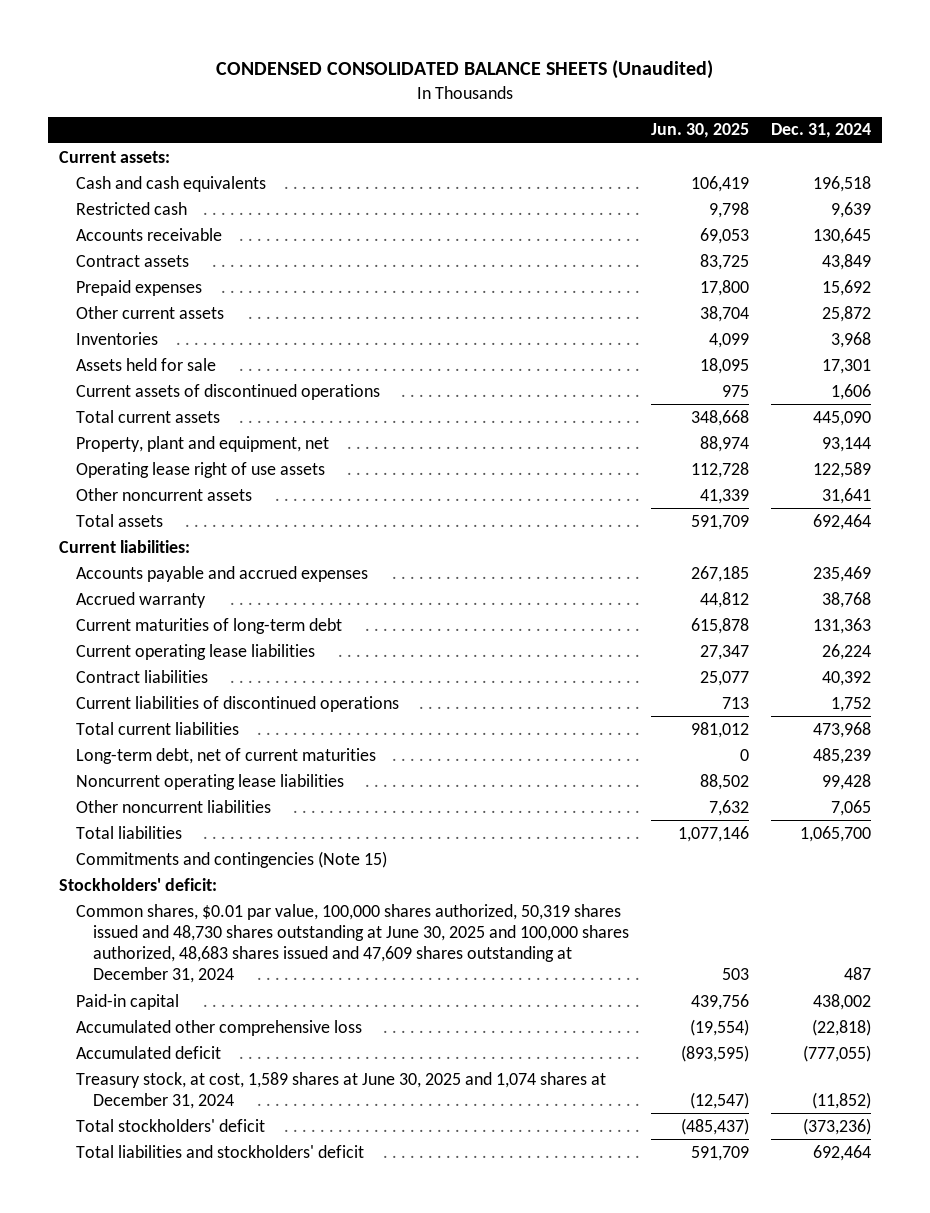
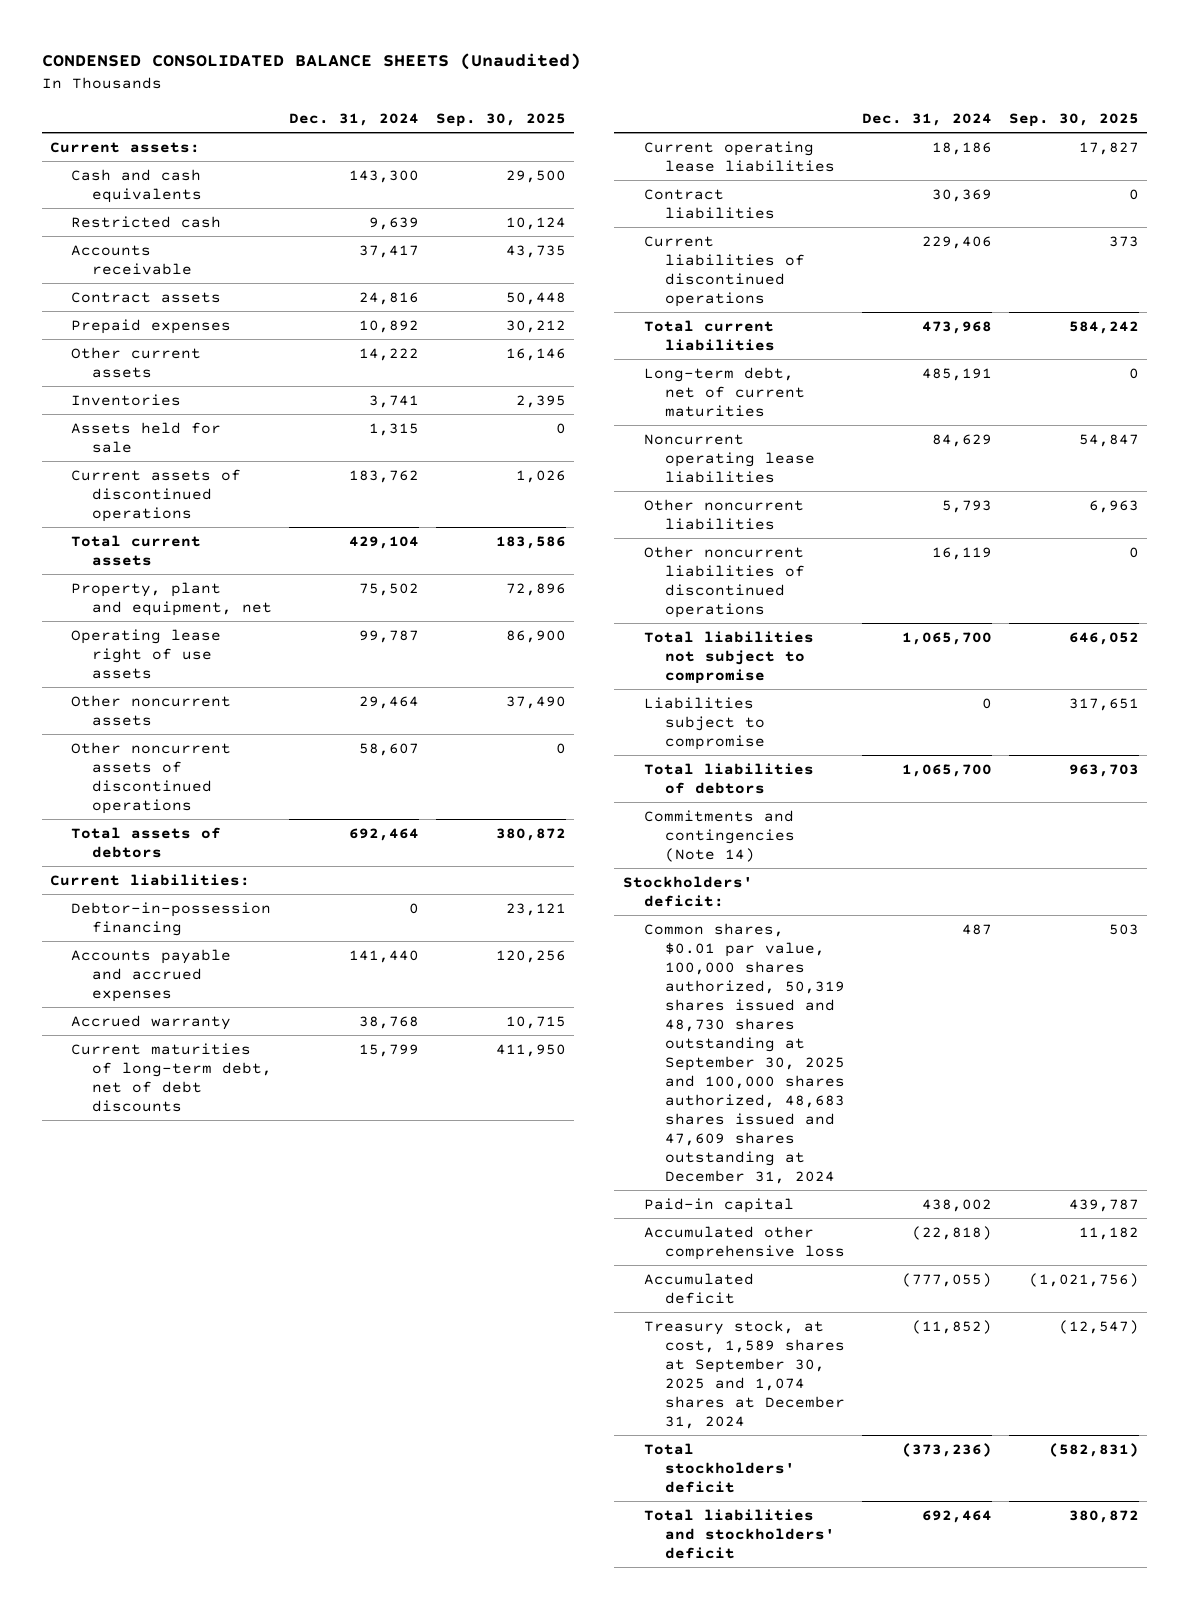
- | Jun. 30, 2025 | Dec. 31, 2024
+ | Dec. 31, 2024 | Sep. 30, 2025
- Cash and cash equivalents | 106,419 | 196,518
+ Cash and cash equivalents | 143,300 | 29,500
- Accounts receivable | 69,053 | 130,645
- Contract assets | 83,725 | 43,849
- Prepaid expenses | 17,800 | 15,692
- Other current assets | 38,704 | 25,872
- Inventories | 4,099 | 3,968
- Assets held for sale | 18,095 | 17,301
- Current assets of discontinued operations | 975 | 1,606
- Total current assets | 348,668 | 445,090
- Property, plant and equipment, net | 88,974 | 93,144
- Operating lease right of use assets | 112,728 | 122,589
- Other noncurrent assets | 41,339 | 31,641
- Total assets | 591,709 | 692,464
+ Accounts receivable | 37,417 | 43,735
+ Contract assets | 24,816 | 50,448
+ Prepaid expenses | 10,892 | 30,212
+ Other current assets | 14,222 | 16,146
+ Inventories | 3,741 | 2,395
+ Assets held for sale | 1,315 | 0
+ Current assets of discontinued operations | 183,762 | 1,026
+ Total current assets | 429,104 | 183,586
+ Property, plant and equipment, net | 75,502 | 72,896
+ Operating lease right of use assets | 99,787 | 86,900
+ Other noncurrent assets | 29,464 | 37,490
+ Other noncurrent assets of discontinued operations | 58,607 | 0
+ Total assets of debtors | 692,464 | 380,872
- Accounts payable and accrued expenses | 267,185 | 235,469
+ Debtor-in-possession financing | 0 | 23,121
+ Accounts payable and accrued expenses | 141,440 | 120,256
- Current maturities of long-term debt | 615,878 | 131,363
- Current operating lease liabilities | 27,347 | 26,224
- Contract liabilities | 25,077 | 40,392
- Current liabilities of discontinued operations | 713 | 1,752
+ Current maturities of long-term debt, net of debt discounts | 15,799 | 411,950
+ Current operating lease liabilities | 18,186 | 17,827
+ Contract liabilities | 30,369 | 0
+ Current liabilities of discontinued operations | 229,406 | 373
- Long-term debt, net of current maturities | 0 | 485,239
- Noncurrent operating lease liabilities | 88,502 | 99,428
- Other noncurrent liabilities | 7,632 | 7,065
- Total liabilities | 1,077,146 | 1,065,700
- Commitments and contingencies (Note 15)
+ Long-term debt, net of current maturities | 485,191 | 0
+ Noncurrent operating lease liabilities | 84,629 | 54,847
+ Other noncurrent liabilities | 5,793 | 6,963
+ Other noncurrent liabilities of discontinued operations | 16,119 | 0
+ Total liabilities not subject to compromise | 1,065,700 | 646,052
+ Liabilities subject to compromise | 0 | 317,651
+ Total liabilities of debtors | 1,065,700 | 963,703
+ Commitments and contingencies (Note 14)
- Common shares, $0.01 par value, 100,000 shares authorized, 50,319 shares issued and 48,730 shares outstanding at June 30, 2025 and 100,000 shares authorized, 48,683 shares issued and 47,609 shares outstanding at December 31, 2024 | 503 | 487
+ Common shares, $0.01 par value, 100,000 shares authorized, 50,319 shares issued and 48,730 shares outstanding at September 30, 2025 and 100,000 shares authorized, 48,683 shares issued and 47,609 shares outstanding at December 31, 2024 | 487 | 503
- Treasury stock, at cost, 1,589 shares at June 30, 2025 and 1,074 shares at December 31, 2024 | (12,547) | (11,852)
+ Treasury stock, at cost, 1,589 shares at September 30, 2025 and 1,074 shares at December 31, 2024 | (11,852) | (12,547)

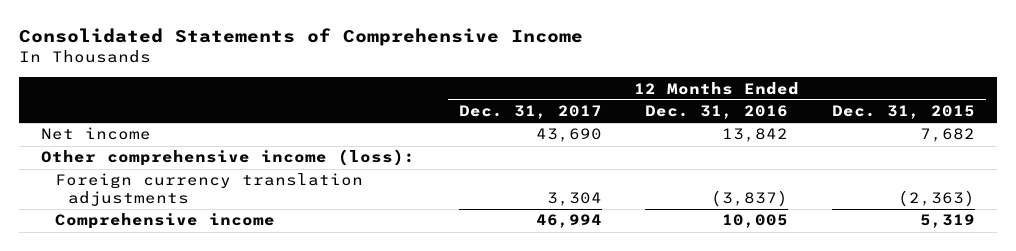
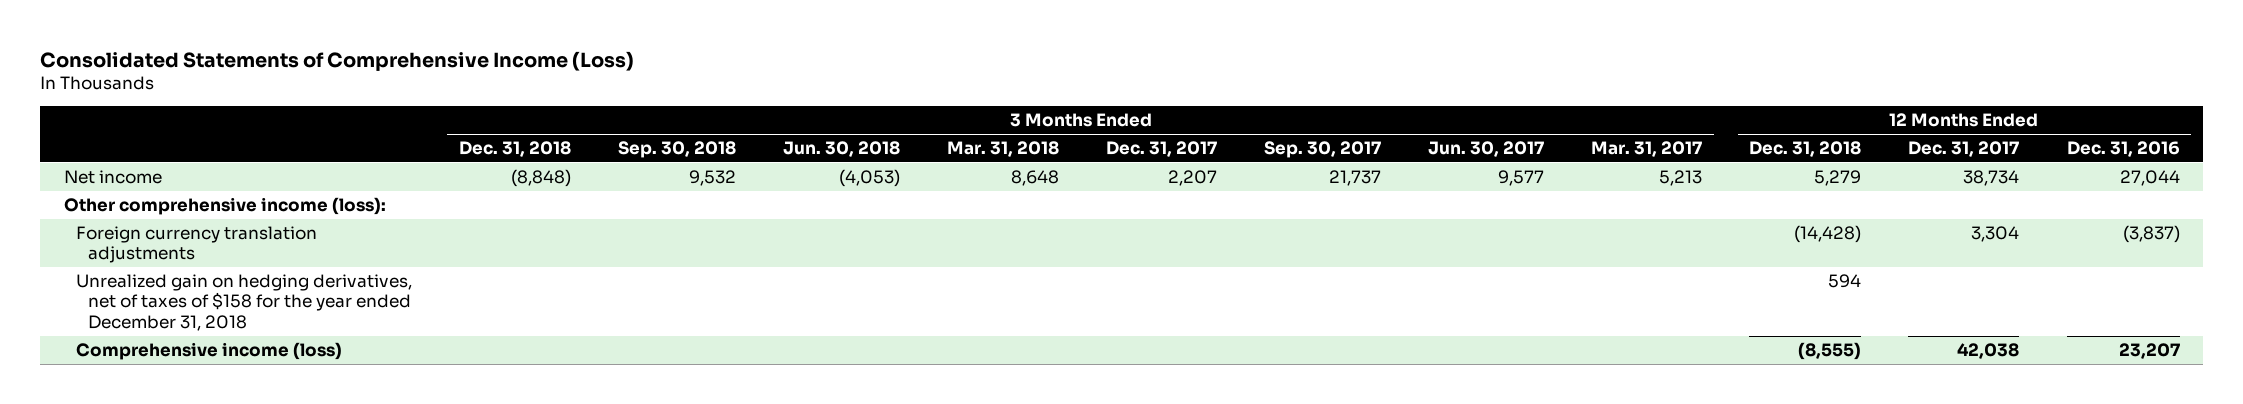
- Consolidated Statements of Comprehensive Income
+ Consolidated Statements of Comprehensive Income (Loss)
- | 12 Months Ended Dec. 31, 2017 | 12 Months Ended Dec. 31, 2016 | 12 Months Ended Dec. 31, 2015
+ | 3 Months Ended Dec. 31, 2018 | 3 Months Ended Sep. 30, 2018 | 3 Months Ended Jun. 30, 2018 | 3 Months Ended Mar. 31, 2018 | 3 Months Ended Dec. 31, 2017 | 3 Months Ended Sep. 30, 2017 | 3 Months Ended Jun. 30, 2017 | 3 Months Ended Mar. 31, 2017 | 12 Months Ended Dec. 31, 2018 | 12 Months Ended Dec. 31, 2017 | 12 Months Ended Dec. 31, 2016
- Net income | 43,690 | 13,842 | 7,682
+ Net income | (8,848) | 9,532 | (4,053) | 8,648 | 2,207 | 21,737 | 9,577 | 5,213 | 5,279 | 38,734 | 27,044
- Comprehensive income | 46,994 | 10,005 | 5,319
+ Unrealized gain on hedging derivatives, net of taxes of $158 for the year ended December 31, 2018 | | | | | | | | | 594 | |
+ Comprehensive income (loss) | | | | | | | | | (8,555) | 42,038 | 23,207

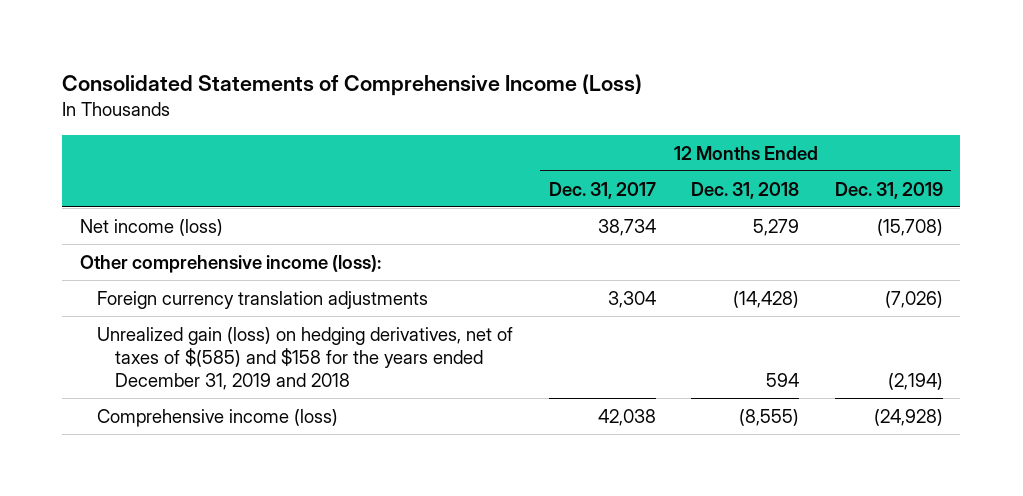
- | 3 Months Ended Dec. 31, 2018 | 3 Months Ended Sep. 30, 2018 | 3 Months Ended Jun. 30, 2018 | 3 Months Ended Mar. 31, 2018 | 3 Months Ended Dec. 31, 2017 | 3 Months Ended Sep. 30, 2017 | 3 Months Ended Jun. 30, 2017 | 3 Months Ended Mar. 31, 2017 | 12 Months Ended Dec. 31, 2018 | 12 Months Ended Dec. 31, 2017 | 12 Months Ended Dec. 31, 2016
+ | 12 Months Ended Dec. 31, 2017 | 12 Months Ended Dec. 31, 2018 | 12 Months Ended Dec. 31, 2019
- Net income | (8,848) | 9,532 | (4,053) | 8,648 | 2,207 | 21,737 | 9,577 | 5,213 | 5,279 | 38,734 | 27,044
+ Net income (loss) | 38,734 | 5,279 | (15,708)
- Unrealized gain on hedging derivatives, net of taxes of $158 for the year ended December 31, 2018 | | | | | | | | | 594 | |
+ Unrealized gain (loss) on hedging derivatives, net of taxes of $(585) and $158 for the years ended December 31, 2019 and 2018 | | 594 | (2,194)

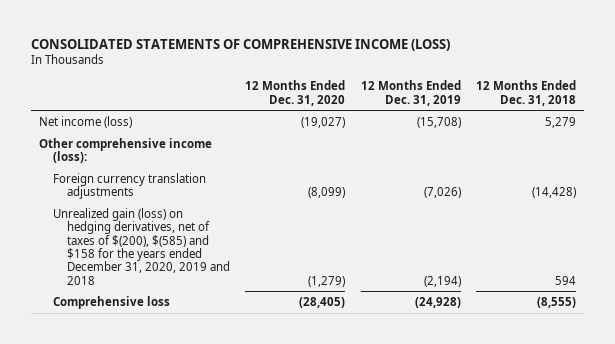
- Consolidated Statements of Comprehensive Income (Loss)
+ CONSOLIDATED STATEMENTS OF COMPREHENSIVE INCOME (LOSS)
- | 12 Months Ended Dec. 31, 2017 | 12 Months Ended Dec. 31, 2018 | 12 Months Ended Dec. 31, 2019
+ | 12 Months Ended Dec. 31, 2020 | 12 Months Ended Dec. 31, 2019 | 12 Months Ended Dec. 31, 2018
- Unrealized gain (loss) on hedging derivatives, net of taxes of $(585) and $158 for the years ended December 31, 2019 and 2018 | | 594 | (2,194)
- Comprehensive income (loss) | 42,038 | (8,555) | (24,928)
+ Unrealized gain (loss) on hedging derivatives, net of taxes of $(200), $(585) and $158 for the years ended December 31, 2020, 2019 and 2018 | (1,279) | (2,194) | 594
+ Comprehensive loss | (28,405) | (24,928) | (8,555)

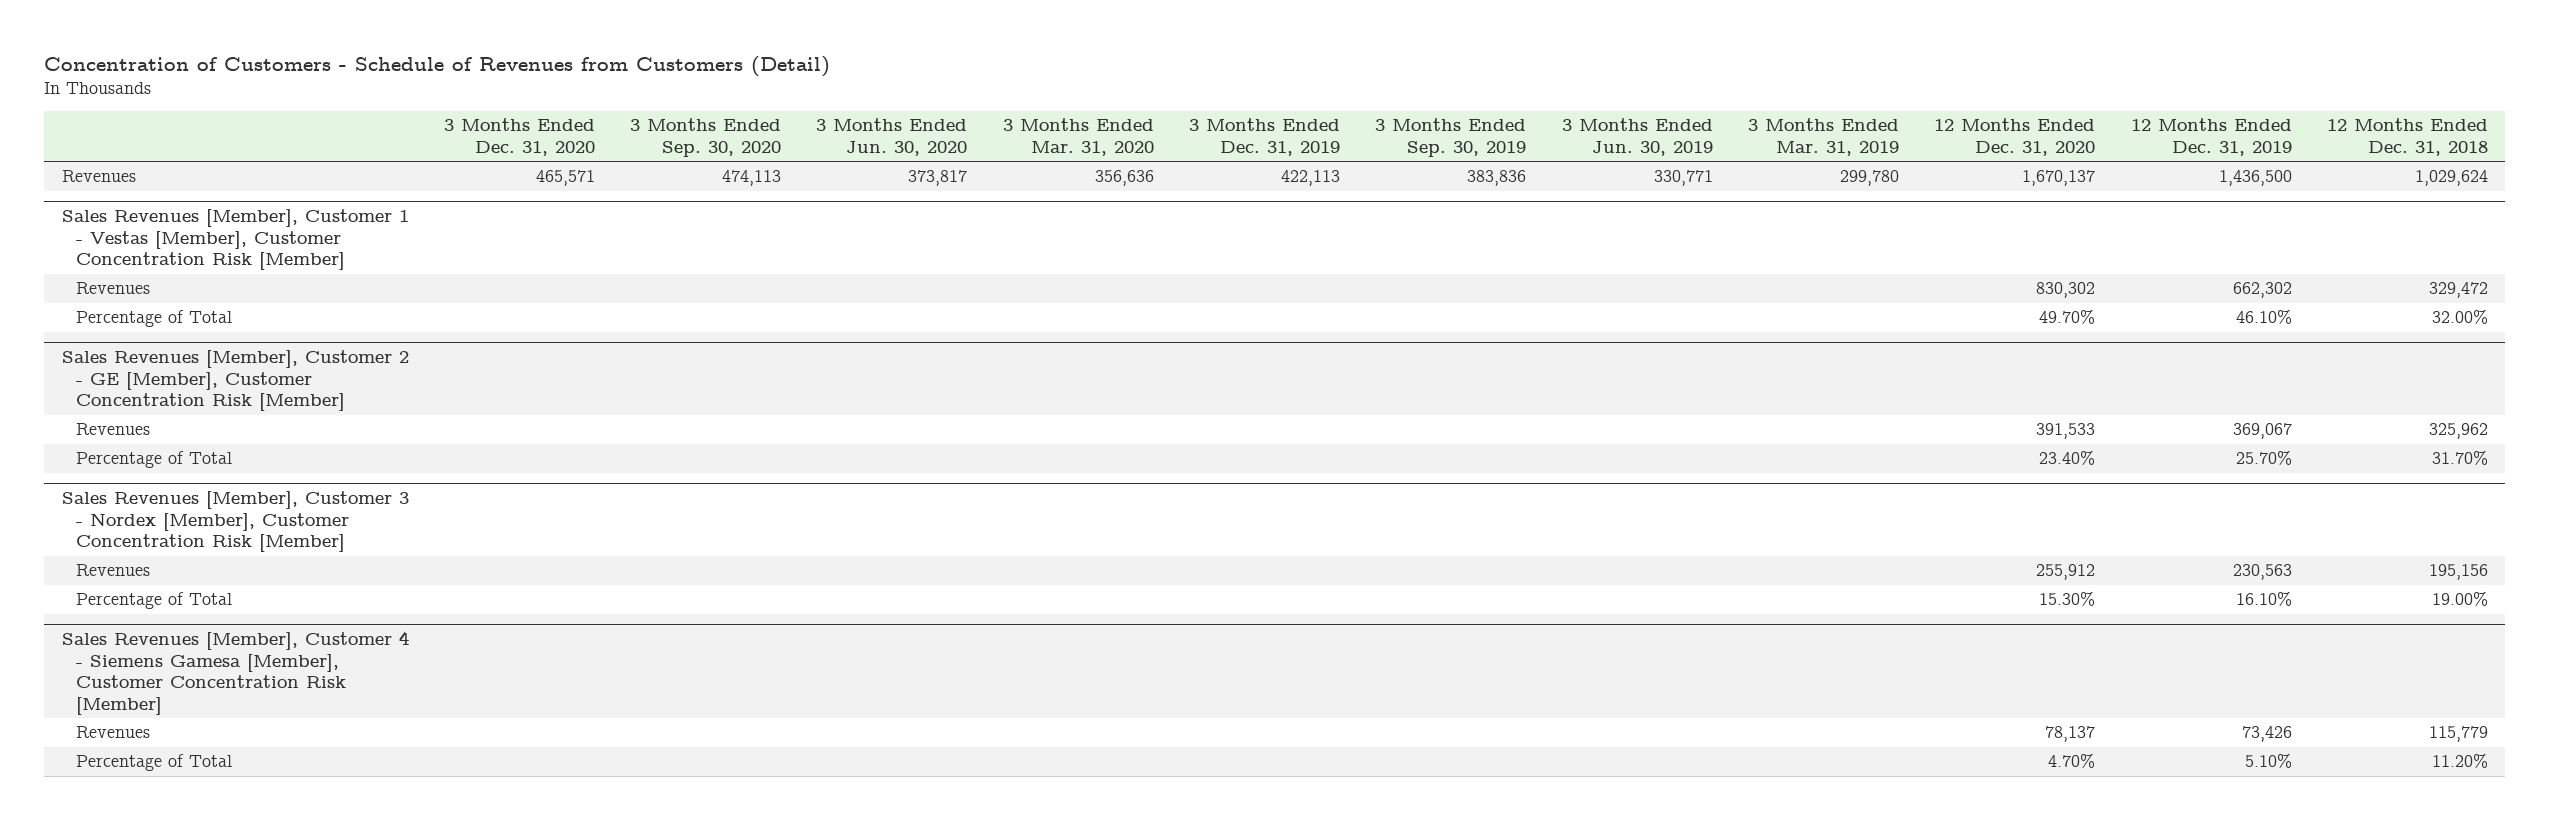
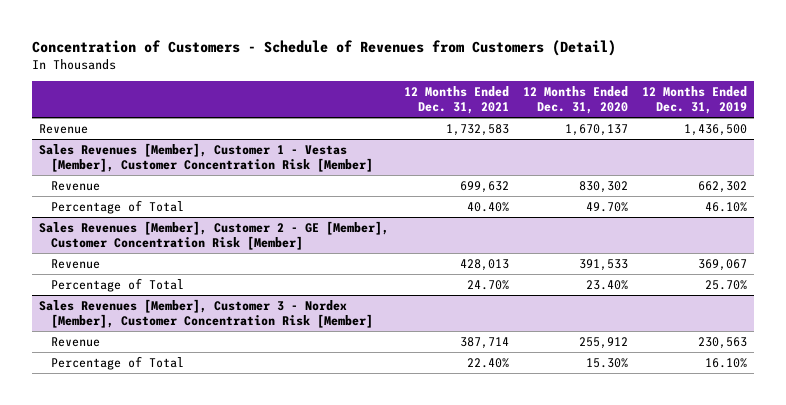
- | 3 Months Ended Dec. 31, 2020 | 3 Months Ended Sep. 30, 2020 | 3 Months Ended Jun. 30, 2020 | 3 Months Ended Mar. 31, 2020 | 3 Months Ended Dec. 31, 2019 | 3 Months Ended Sep. 30, 2019 | 3 Months Ended Jun. 30, 2019 | 3 Months Ended Mar. 31, 2019 | 12 Months Ended Dec. 31, 2020 | 12 Months Ended Dec. 31, 2019 | 12 Months Ended Dec. 31, 2018
+ | 12 Months Ended Dec. 31, 2021 | 12 Months Ended Dec. 31, 2020 | 12 Months Ended Dec. 31, 2019
- Revenues | 465,571 | 474,113 | 373,817 | 356,636 | 422,113 | 383,836 | 330,771 | 299,780 | 1,670,137 | 1,436,500 | 1,029,624
+ Revenue | 1,732,583 | 1,670,137 | 1,436,500
@ Sales Revenues [Member], Customer 1 - Vestas [Member], Customer Concentration Risk [Member]
- Revenues | | | | | | | | | 830,302 | 662,302 | 329,472
+ Revenue | 699,632 | 830,302 | 662,302
@ Sales Revenues [Member], Customer 2 - GE [Member], Customer Concentration Risk [Member]
- Revenues | | | | | | | | | 391,533 | 369,067 | 325,962
+ Revenue | 428,013 | 391,533 | 369,067
@ Sales Revenues [Member], Customer 3 - Nordex [Member], Customer Concentration Risk [Member]
- Revenues | | | | | | | | | 255,912 | 230,563 | 195,156
+ Revenue | 387,714 | 255,912 | 230,563
- Sales Revenues [Member], Customer 4 - Siemens Gamesa [Member], Customer Concentration Risk [Member]
- Revenues | | | | | | | | | 78,137 | 73,426 | 115,779
- Percentage of Total | | | | | | | | | 4.70% | 5.10% | 11.20%

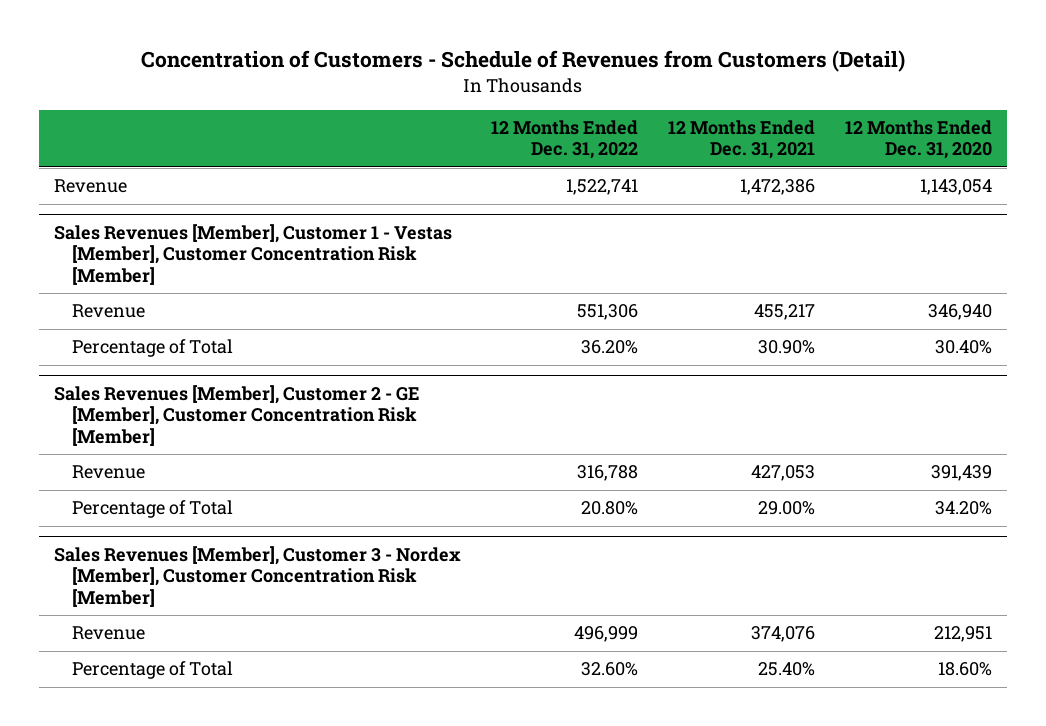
- | 12 Months Ended Dec. 31, 2021 | 12 Months Ended Dec. 31, 2020 | 12 Months Ended Dec. 31, 2019
+ | 12 Months Ended Dec. 31, 2022 | 12 Months Ended Dec. 31, 2021 | 12 Months Ended Dec. 31, 2020
- Revenue | 1,732,583 | 1,670,137 | 1,436,500
+ Revenue | 1,522,741 | 1,472,386 | 1,143,054
@ Sales Revenues [Member], Customer 1 - Vestas [Member], Customer Concentration Risk [Member]
- Revenue | 699,632 | 830,302 | 662,302
- Percentage of Total | 40.40% | 49.70% | 46.10%
+ Revenue | 551,306 | 455,217 | 346,940
+ Percentage of Total | 36.20% | 30.90% | 30.40%
@ Sales Revenues [Member], Customer 2 - GE [Member], Customer Concentration Risk [Member]
- Revenue | 428,013 | 391,533 | 369,067
- Percentage of Total | 24.70% | 23.40% | 25.70%
+ Revenue | 316,788 | 427,053 | 391,439
+ Percentage of Total | 20.80% | 29.00% | 34.20%
@ Sales Revenues [Member], Customer 3 - Nordex [Member], Customer Concentration Risk [Member]
- Revenue | 387,714 | 255,912 | 230,563
- Percentage of Total | 22.40% | 15.30% | 16.10%
+ Revenue | 496,999 | 374,076 | 212,951
+ Percentage of Total | 32.60% | 25.40% | 18.60%

